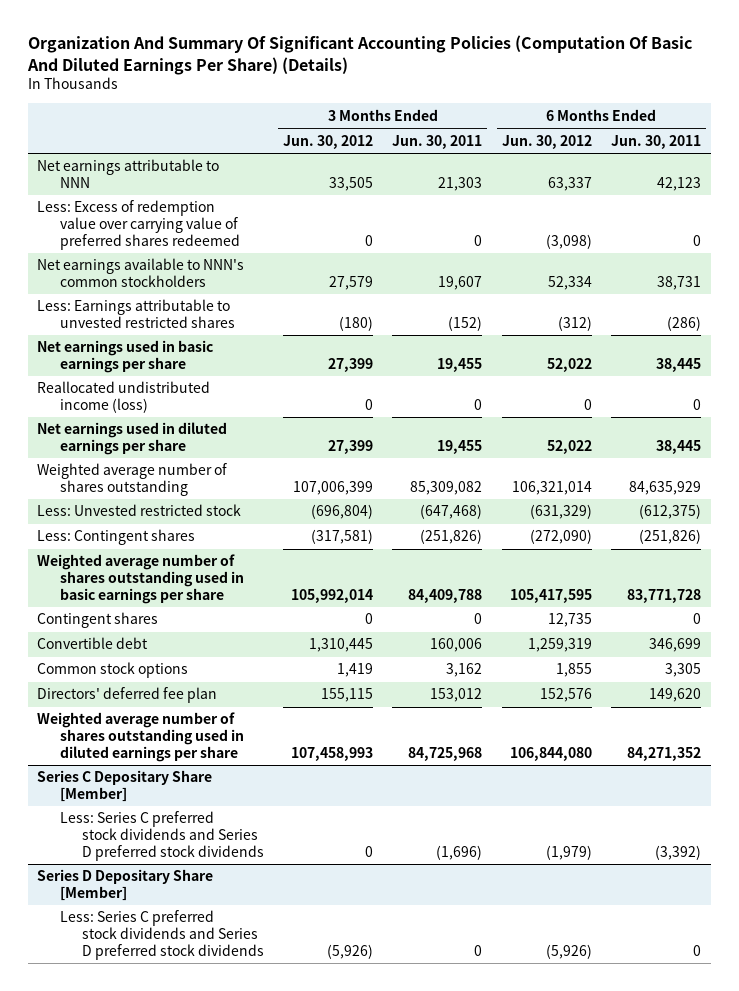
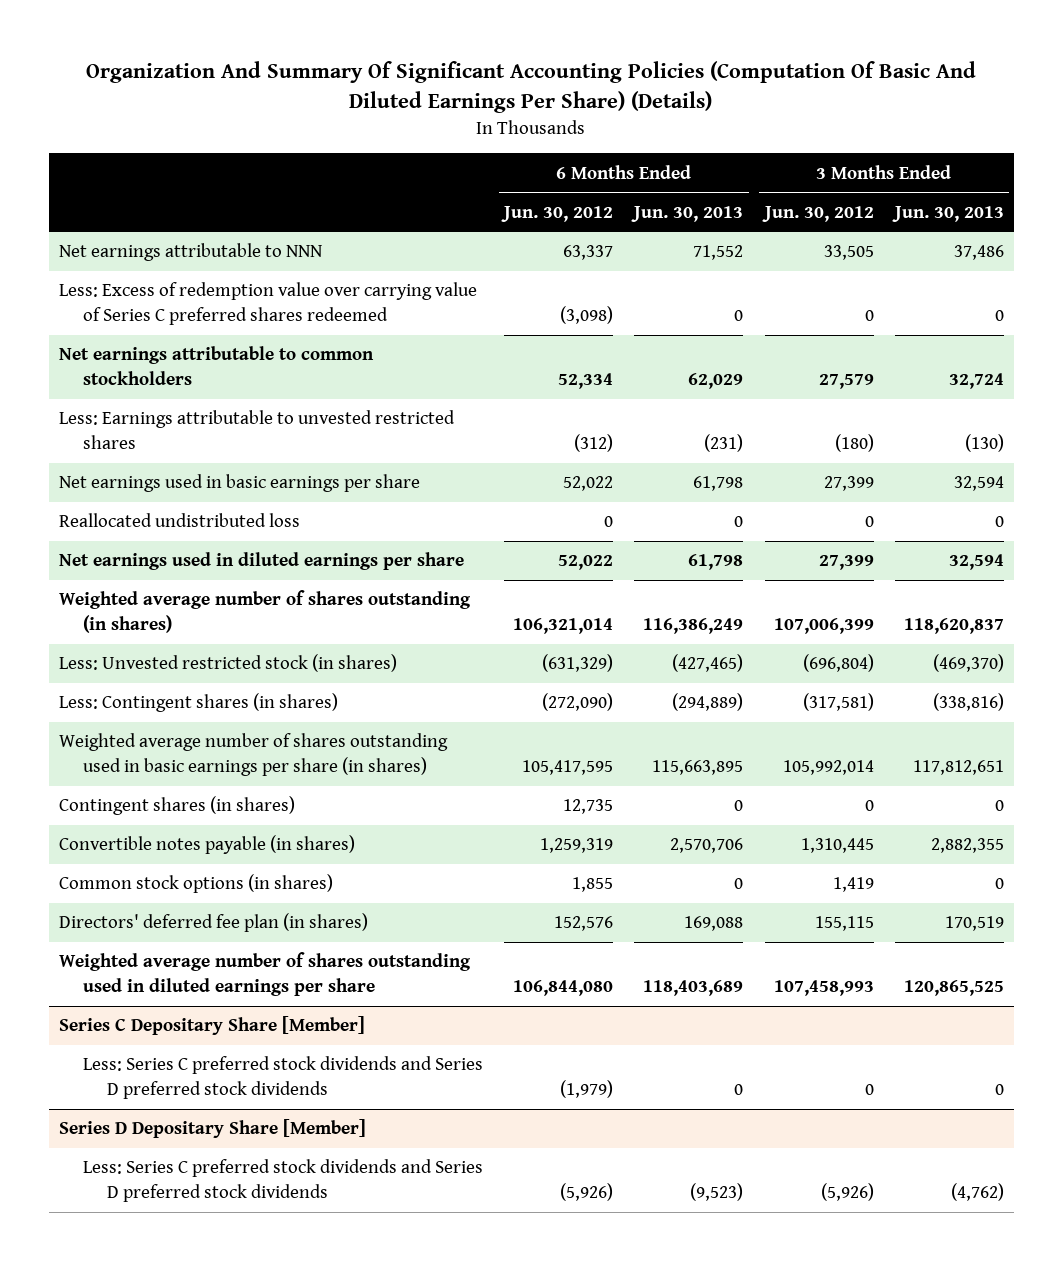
- | 3 Months Ended Jun. 30, 2012 | 3 Months Ended Jun. 30, 2011 | 6 Months Ended Jun. 30, 2012 | 6 Months Ended Jun. 30, 2011
+ | 6 Months Ended Jun. 30, 2012 | 6 Months Ended Jun. 30, 2013 | 3 Months Ended Jun. 30, 2012 | 3 Months Ended Jun. 30, 2013
- Less: Excess of redemption value over carrying value of preferred shares redeemed | 0 | 0 | (3,098) | 0
- Net earnings available to NNN's common stockholders | 27,579 | 19,607 | 52,334 | 38,731
+ Less: Excess of redemption value over carrying value of Series C preferred shares redeemed | (3,098) | 0 | 0 | 0
+ Net earnings attributable to common stockholders | 52,334 | 62,029 | 27,579 | 32,724
- Reallocated undistributed income (loss) | 0 | 0 | 0 | 0
+ Reallocated undistributed loss | 0 | 0 | 0 | 0
- Weighted average number of shares outstanding | 107,006,399 | 85,309,082 | 106,321,014 | 84,635,929
- Less: Unvested restricted stock | (696,804) | (647,468) | (631,329) | (612,375)
- Less: Contingent shares | (317,581) | (251,826) | (272,090) | (251,826)
- Weighted average number of shares outstanding used in basic earnings per share | 105,992,014 | 84,409,788 | 105,417,595 | 83,771,728
- Contingent shares | 0 | 0 | 12,735 | 0
- Convertible debt | 1,310,445 | 160,006 | 1,259,319 | 346,699
- Common stock options | 1,419 | 3,162 | 1,855 | 3,305
- Directors' deferred fee plan | 155,115 | 153,012 | 152,576 | 149,620
+ Weighted average number of shares outstanding (in shares) | 106,321,014 | 116,386,249 | 107,006,399 | 118,620,837
+ Less: Unvested restricted stock (in shares) | (631,329) | (427,465) | (696,804) | (469,370)
+ Less: Contingent shares (in shares) | (272,090) | (294,889) | (317,581) | (338,816)
+ Weighted average number of shares outstanding used in basic earnings per share (in shares) | 105,417,595 | 115,663,895 | 105,992,014 | 117,812,651
+ Contingent shares (in shares) | 12,735 | 0 | 0 | 0
+ Convertible notes payable (in shares) | 1,259,319 | 2,570,706 | 1,310,445 | 2,882,355
+ Common stock options (in shares) | 1,855 | 0 | 1,419 | 0
+ Directors' deferred fee plan (in shares) | 152,576 | 169,088 | 155,115 | 170,519

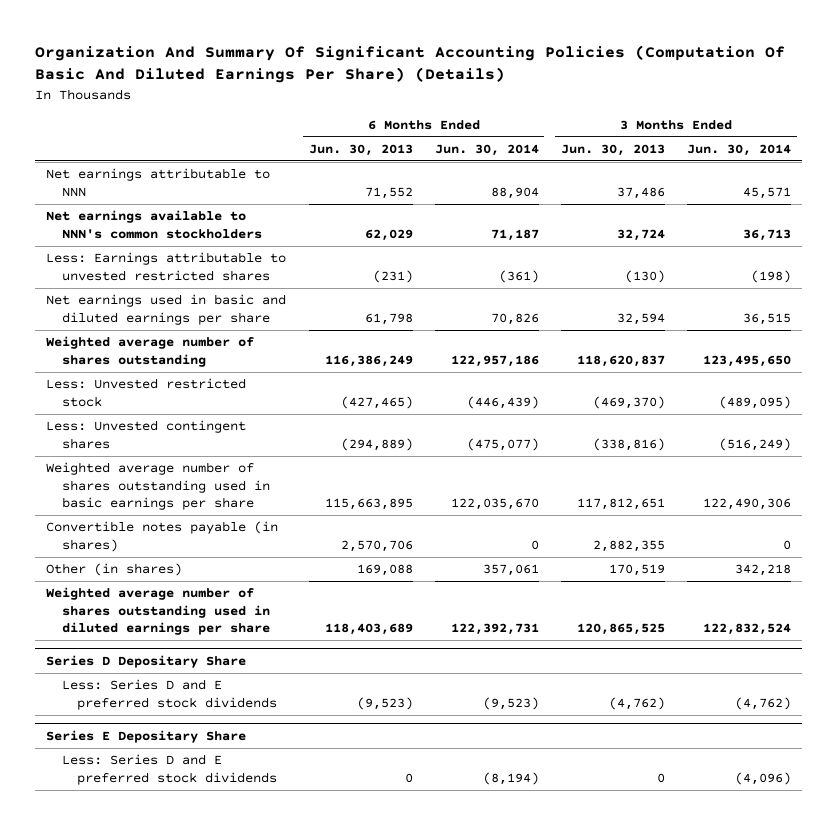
- | 6 Months Ended Jun. 30, 2012 | 6 Months Ended Jun. 30, 2013 | 3 Months Ended Jun. 30, 2012 | 3 Months Ended Jun. 30, 2013
+ | 6 Months Ended Jun. 30, 2013 | 6 Months Ended Jun. 30, 2014 | 3 Months Ended Jun. 30, 2013 | 3 Months Ended Jun. 30, 2014
- Less: Excess of redemption value over carrying value of Series C preferred shares redeemed | (3,098) | 0 | 0 | 0
- Net earnings attributable to common stockholders | 52,334 | 62,029 | 27,579 | 32,724
+ Net earnings available to NNN's common stockholders | 62,029 | 71,187 | 32,724 | 36,713
- Net earnings used in basic earnings per share | 52,022 | 61,798 | 27,399 | 32,594
- Reallocated undistributed loss | 0 | 0 | 0 | 0
- Net earnings used in diluted earnings per share | 52,022 | 61,798 | 27,399 | 32,594
- Weighted average number of shares outstanding (in shares) | 106,321,014 | 116,386,249 | 107,006,399 | 118,620,837
- Less: Unvested restricted stock (in shares) | (631,329) | (427,465) | (696,804) | (469,370)
- Less: Contingent shares (in shares) | (272,090) | (294,889) | (317,581) | (338,816)
- Weighted average number of shares outstanding used in basic earnings per share (in shares) | 105,417,595 | 115,663,895 | 105,992,014 | 117,812,651
- Contingent shares (in shares) | 12,735 | 0 | 0 | 0
+ Net earnings used in basic and diluted earnings per share | 61,798 | 70,826 | 32,594 | 36,515
+ Weighted average number of shares outstanding | 116,386,249 | 122,957,186 | 118,620,837 | 123,495,650
+ Less: Unvested restricted stock | (427,465) | (446,439) | (469,370) | (489,095)
+ Less: Unvested contingent shares | (294,889) | (475,077) | (338,816) | (516,249)
+ Weighted average number of shares outstanding used in basic earnings per share | 115,663,895 | 122,035,670 | 117,812,651 | 122,490,306
- Common stock options (in shares) | 1,855 | 0 | 1,419 | 0
- Directors' deferred fee plan (in shares) | 152,576 | 169,088 | 155,115 | 170,519
+ Other (in shares) | 169,088 | 357,061 | 170,519 | 342,218
- Series C Depositary Share [Member]
- Less: Series C preferred stock dividends and Series D preferred stock dividends | (1,979) | 0 | 0 | 0
- Series D Depositary Share [Member]
- Less: Series C preferred stock dividends and Series D preferred stock dividends | (5,926) | (9,523) | (5,926) | (4,762)
+ Series D Depositary Share
+ Less: Series D and E preferred stock dividends | (9,523) | (9,523) | (4,762) | (4,762)
+ Series E Depositary Share
+ Less: Series D and E preferred stock dividends | 0 | (8,194) | 0 | (4,096)

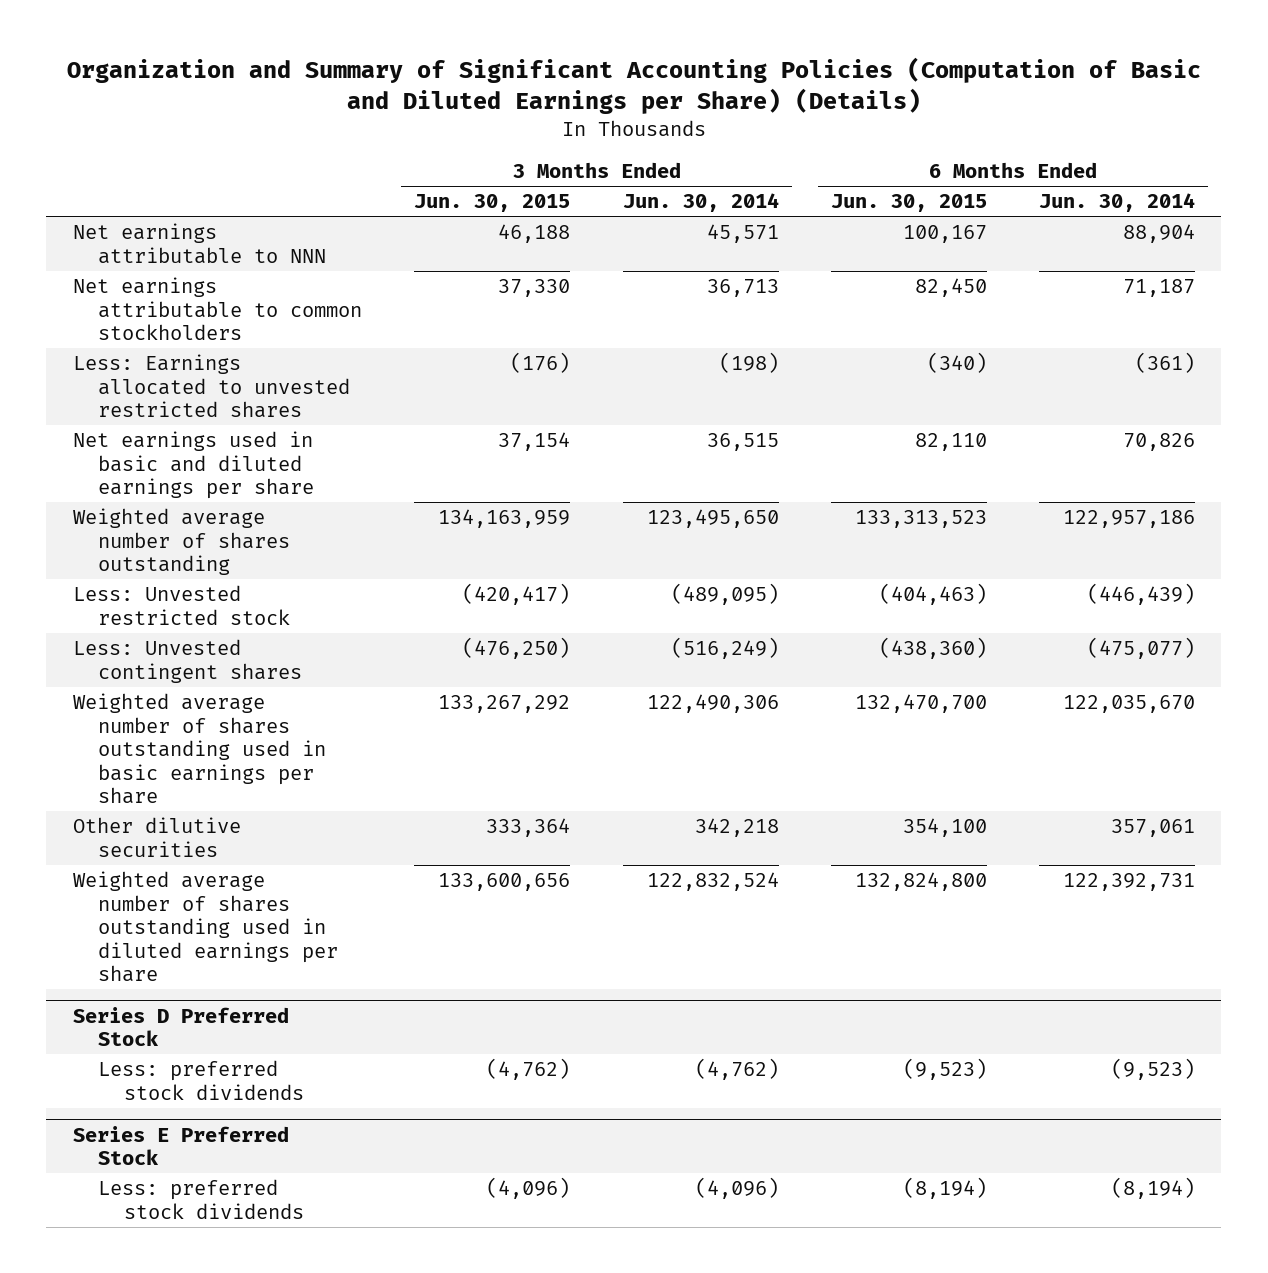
- Organization And Summary Of Significant Accounting Policies (Computation Of Basic And Diluted Earnings Per Share) (Details)
+ Organization and Summary of Significant Accounting Policies (Computation of Basic and Diluted Earnings per Share) (Details)
- | 6 Months Ended Jun. 30, 2013 | 6 Months Ended Jun. 30, 2014 | 3 Months Ended Jun. 30, 2013 | 3 Months Ended Jun. 30, 2014
+ | 3 Months Ended Jun. 30, 2015 | 3 Months Ended Jun. 30, 2014 | 6 Months Ended Jun. 30, 2015 | 6 Months Ended Jun. 30, 2014
- Net earnings available to NNN's common stockholders | 62,029 | 71,187 | 32,724 | 36,713
- Less: Earnings attributable to unvested restricted shares | (231) | (361) | (130) | (198)
+ Net earnings attributable to common stockholders | 37,330 | 36,713 | 82,450 | 71,187
+ Less: Earnings allocated to unvested restricted shares | (176) | (198) | (340) | (361)
- Convertible notes payable (in shares) | 2,570,706 | 0 | 2,882,355 | 0
- Other (in shares) | 169,088 | 357,061 | 170,519 | 342,218
+ Other dilutive securities | 333,364 | 342,218 | 354,100 | 357,061
- Series D Depositary Share
- Less: Series D and E preferred stock dividends | (9,523) | (9,523) | (4,762) | (4,762)
- Series E Depositary Share
- Less: Series D and E preferred stock dividends | 0 | (8,194) | 0 | (4,096)
+ Series D Preferred Stock
+ Less: preferred stock dividends | (4,762) | (4,762) | (9,523) | (9,523)
+ Series E Preferred Stock
+ Less: preferred stock dividends | (4,096) | (4,096) | (8,194) | (8,194)

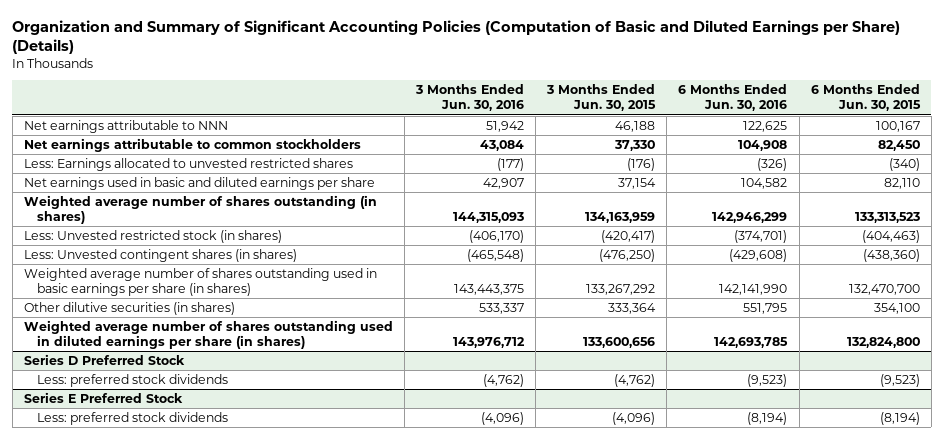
- | 3 Months Ended Jun. 30, 2015 | 3 Months Ended Jun. 30, 2014 | 6 Months Ended Jun. 30, 2015 | 6 Months Ended Jun. 30, 2014
+ | 3 Months Ended Jun. 30, 2016 | 3 Months Ended Jun. 30, 2015 | 6 Months Ended Jun. 30, 2016 | 6 Months Ended Jun. 30, 2015
- Weighted average number of shares outstanding | 134,163,959 | 123,495,650 | 133,313,523 | 122,957,186
- Less: Unvested restricted stock | (420,417) | (489,095) | (404,463) | (446,439)
- Less: Unvested contingent shares | (476,250) | (516,249) | (438,360) | (475,077)
- Weighted average number of shares outstanding used in basic earnings per share | 133,267,292 | 122,490,306 | 132,470,700 | 122,035,670
- Other dilutive securities | 333,364 | 342,218 | 354,100 | 357,061
- Weighted average number of shares outstanding used in diluted earnings per share | 133,600,656 | 122,832,524 | 132,824,800 | 122,392,731
+ Weighted average number of shares outstanding (in shares) | 144,315,093 | 134,163,959 | 142,946,299 | 133,313,523
+ Less: Unvested restricted stock (in shares) | (406,170) | (420,417) | (374,701) | (404,463)
+ Less: Unvested contingent shares (in shares) | (465,548) | (476,250) | (429,608) | (438,360)
+ Weighted average number of shares outstanding used in basic earnings per share (in shares) | 143,443,375 | 133,267,292 | 142,141,990 | 132,470,700
+ Other dilutive securities (in shares) | 533,337 | 333,364 | 551,795 | 354,100
+ Weighted average number of shares outstanding used in diluted earnings per share (in shares) | 143,976,712 | 133,600,656 | 142,693,785 | 132,824,800

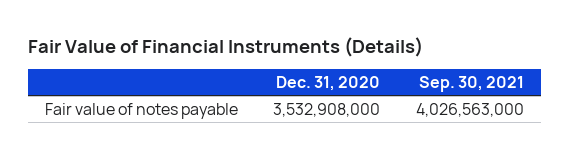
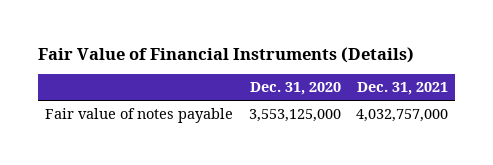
- | Dec. 31, 2020 | Sep. 30, 2021
+ | Dec. 31, 2020 | Dec. 31, 2021
- Fair value of notes payable | 3,532,908,000 | 4,026,563,000
+ Fair value of notes payable | 3,553,125,000 | 4,032,757,000

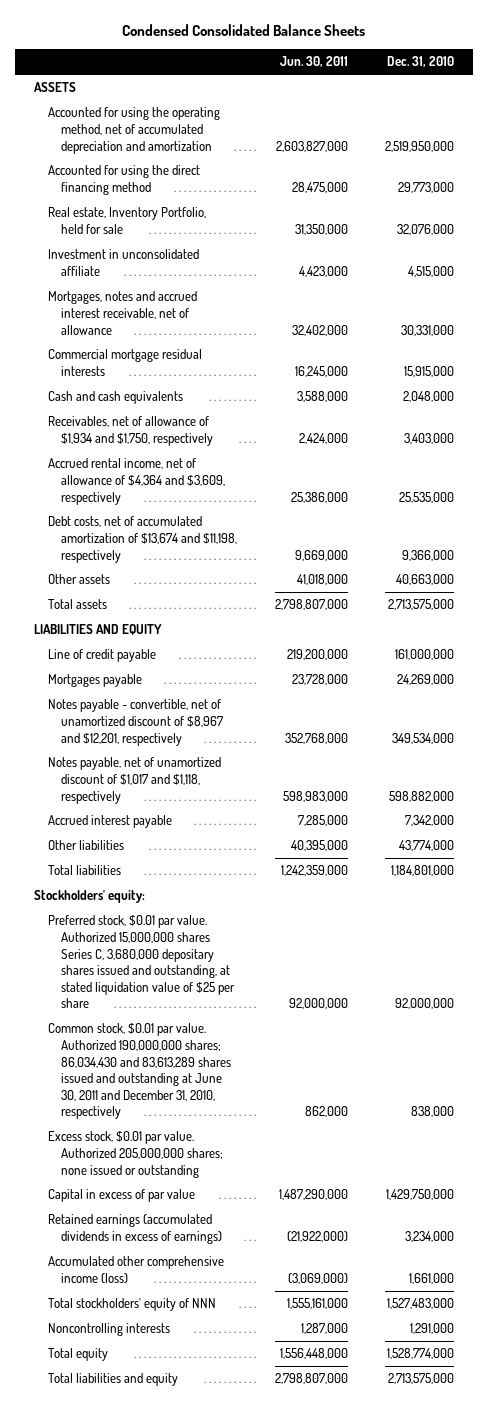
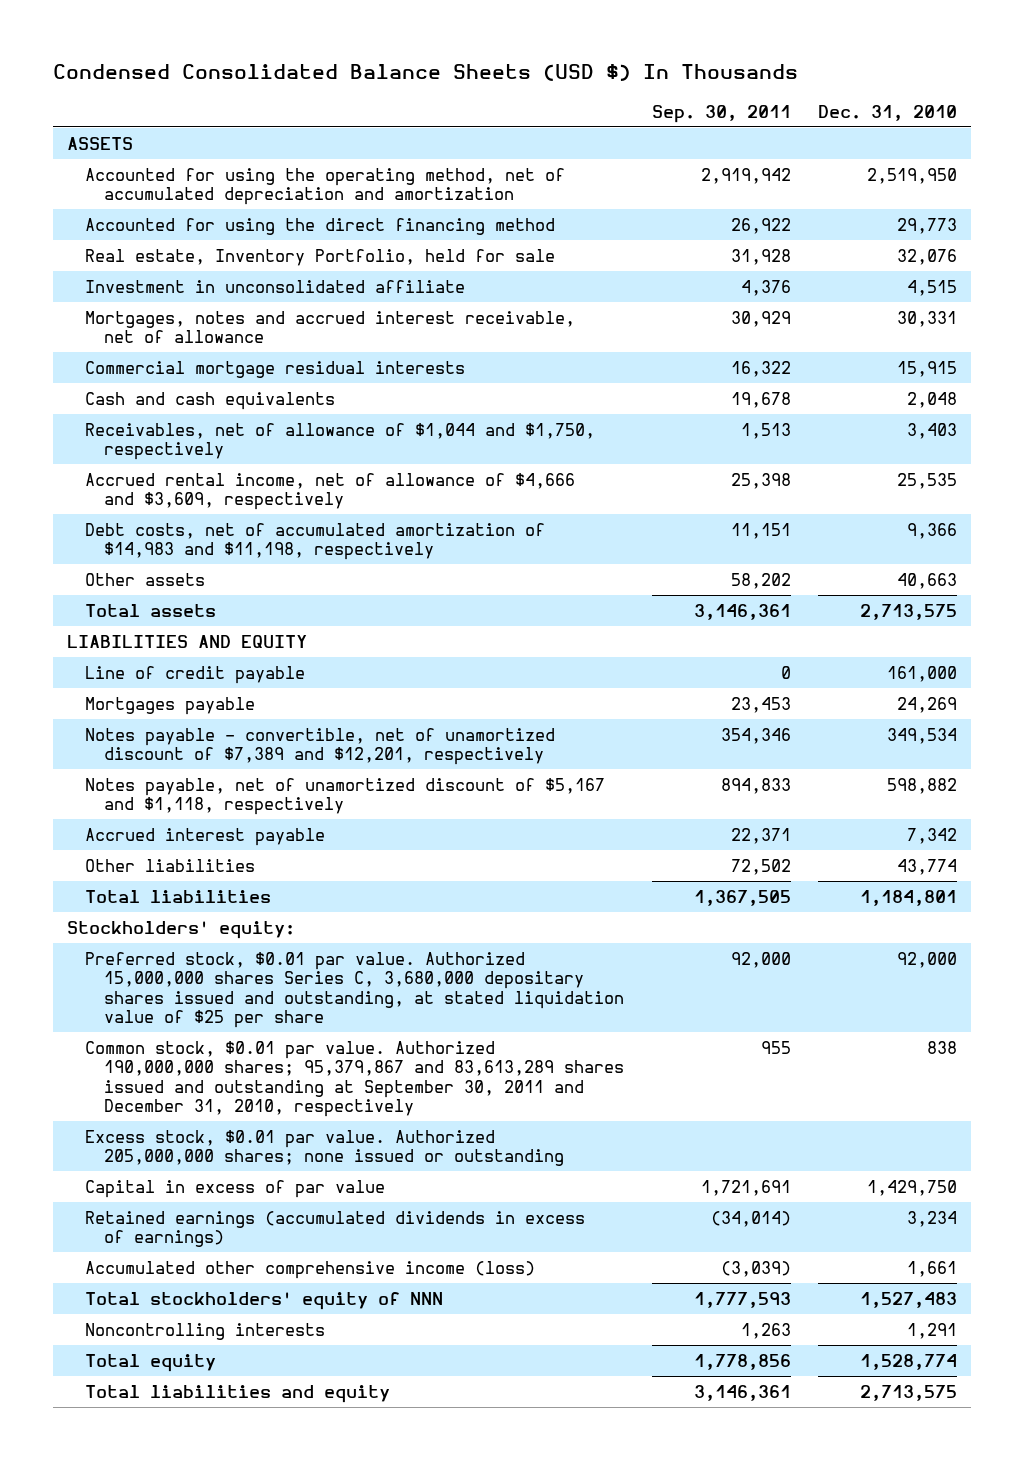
- Condensed Consolidated Balance Sheets
+ Condensed Consolidated Balance Sheets (USD $) In Thousands
- | Jun. 30, 2011 | Dec. 31, 2010
+ | Sep. 30, 2011 | Dec. 31, 2010
- Accounted for using the operating method, net of accumulated depreciation and amortization | 2,603,827,000 | 2,519,950,000
- Accounted for using the direct financing method | 28,475,000 | 29,773,000
- Real estate, Inventory Portfolio, held for sale | 31,350,000 | 32,076,000
- Investment in unconsolidated affiliate | 4,423,000 | 4,515,000
- Mortgages, notes and accrued interest receivable, net of allowance | 32,402,000 | 30,331,000
- Commercial mortgage residual interests | 16,245,000 | 15,915,000
- Cash and cash equivalents | 3,588,000 | 2,048,000
- Receivables, net of allowance of $1,934 and $1,750, respectively | 2,424,000 | 3,403,000
- Accrued rental income, net of allowance of $4,364 and $3,609, respectively | 25,386,000 | 25,535,000
- Debt costs, net of accumulated amortization of $13,674 and $11,198, respectively | 9,669,000 | 9,366,000
- Other assets | 41,018,000 | 40,663,000
- Total assets | 2,798,807,000 | 2,713,575,000
+ Accounted for using the operating method, net of accumulated depreciation and amortization | 2,919,942 | 2,519,950
+ Accounted for using the direct financing method | 26,922 | 29,773
+ Real estate, Inventory Portfolio, held for sale | 31,928 | 32,076
+ Investment in unconsolidated affiliate | 4,376 | 4,515
+ Mortgages, notes and accrued interest receivable, net of allowance | 30,929 | 30,331
+ Commercial mortgage residual interests | 16,322 | 15,915
+ Cash and cash equivalents | 19,678 | 2,048
+ Receivables, net of allowance of $1,044 and $1,750, respectively | 1,513 | 3,403
+ Accrued rental income, net of allowance of $4,666 and $3,609, respectively | 25,398 | 25,535
+ Debt costs, net of accumulated amortization of $14,983 and $11,198, respectively | 11,151 | 9,366
+ Other assets | 58,202 | 40,663
+ Total assets | 3,146,361 | 2,713,575
- Line of credit payable | 219,200,000 | 161,000,000
- Mortgages payable | 23,728,000 | 24,269,000
- Notes payable - convertible, net of unamortized discount of $8,967 and $12,201, respectively | 352,768,000 | 349,534,000
- Notes payable, net of unamortized discount of $1,017 and $1,118, respectively | 598,983,000 | 598,882,000
- Accrued interest payable | 7,285,000 | 7,342,000
- Other liabilities | 40,395,000 | 43,774,000
- Total liabilities | 1,242,359,000 | 1,184,801,000
+ Line of credit payable | 0 | 161,000
+ Mortgages payable | 23,453 | 24,269
+ Notes payable - convertible, net of unamortized discount of $7,389 and $12,201, respectively | 354,346 | 349,534
+ Notes payable, net of unamortized discount of $5,167 and $1,118, respectively | 894,833 | 598,882
+ Accrued interest payable | 22,371 | 7,342
+ Other liabilities | 72,502 | 43,774
+ Total liabilities | 1,367,505 | 1,184,801
- Preferred stock, $0.01 par value. Authorized 15,000,000 shares Series C, 3,680,000 depositary shares issued and outstanding, at stated liquidation value of $25 per share | 92,000,000 | 92,000,000
- Common stock, $0.01 par value. Authorized 190,000,000 shares; 86,034,430 and 83,613,289 shares issued and outstanding at June 30, 2011 and December 31, 2010, respectively | 862,000 | 838,000
+ Preferred stock, $0.01 par value. Authorized 15,000,000 shares Series C, 3,680,000 depositary shares issued and outstanding, at stated liquidation value of $25 per share | 92,000 | 92,000
+ Common stock, $0.01 par value. Authorized 190,000,000 shares; 95,379,867 and 83,613,289 shares issued and outstanding at September 30, 2011 and December 31, 2010, respectively | 955 | 838
- Capital in excess of par value | 1,487,290,000 | 1,429,750,000
- Retained earnings (accumulated dividends in excess of earnings) | (21,922,000) | 3,234,000
- Accumulated other comprehensive income (loss) | (3,069,000) | 1,661,000
- Total stockholders' equity of NNN | 1,555,161,000 | 1,527,483,000
- Noncontrolling interests | 1,287,000 | 1,291,000
- Total equity | 1,556,448,000 | 1,528,774,000
- Total liabilities and equity | 2,798,807,000 | 2,713,575,000
+ Capital in excess of par value | 1,721,691 | 1,429,750
+ Retained earnings (accumulated dividends in excess of earnings) | (34,014) | 3,234
+ Accumulated other comprehensive income (loss) | (3,039) | 1,661
+ Total stockholders' equity of NNN | 1,777,593 | 1,527,483
+ Noncontrolling interests | 1,263 | 1,291
+ Total equity | 1,778,856 | 1,528,774
+ Total liabilities and equity | 3,146,361 | 2,713,575

